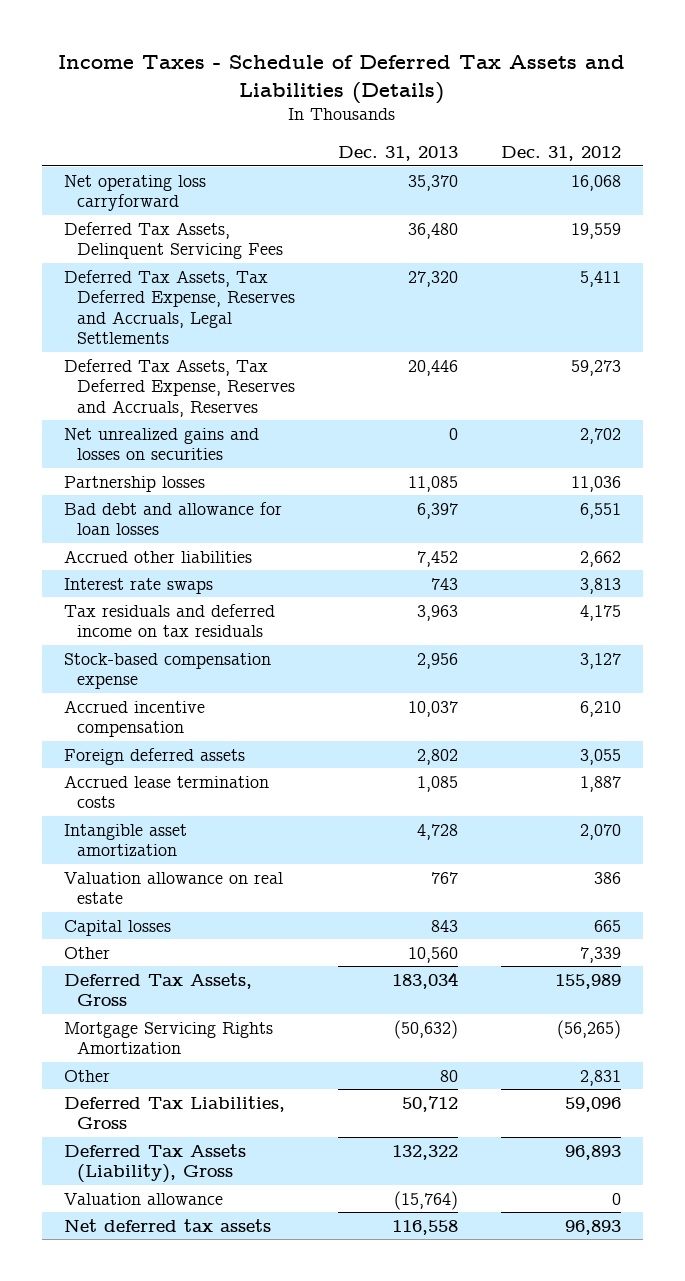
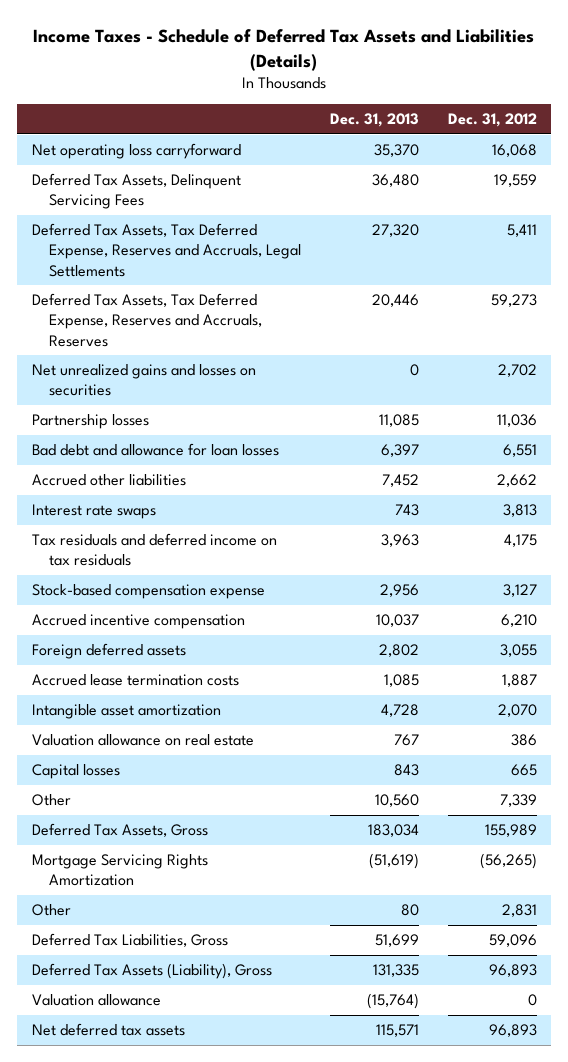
- Mortgage Servicing Rights Amortization | (50,632) | (56,265)
+ Mortgage Servicing Rights Amortization | (51,619) | (56,265)
- Deferred Tax Liabilities, Gross | 50,712 | 59,096
- Deferred Tax Assets (Liability), Gross | 132,322 | 96,893
+ Deferred Tax Liabilities, Gross | 51,699 | 59,096
+ Deferred Tax Assets (Liability), Gross | 131,335 | 96,893
- Net deferred tax assets | 116,558 | 96,893
+ Net deferred tax assets | 115,571 | 96,893

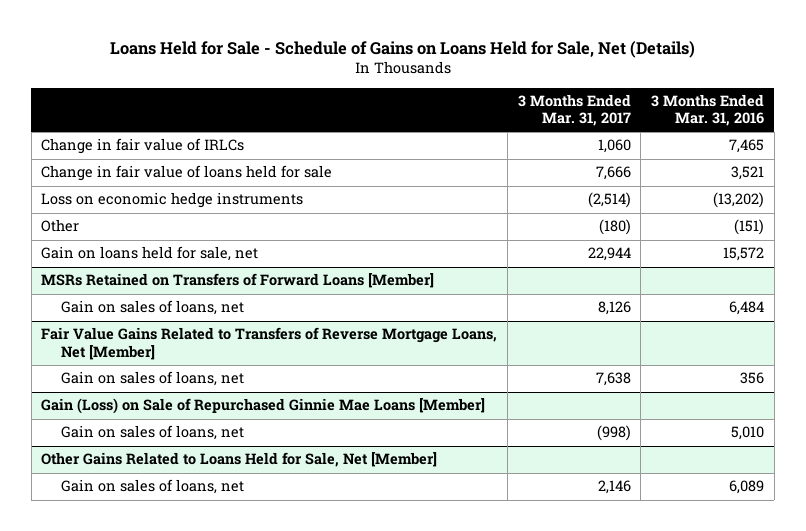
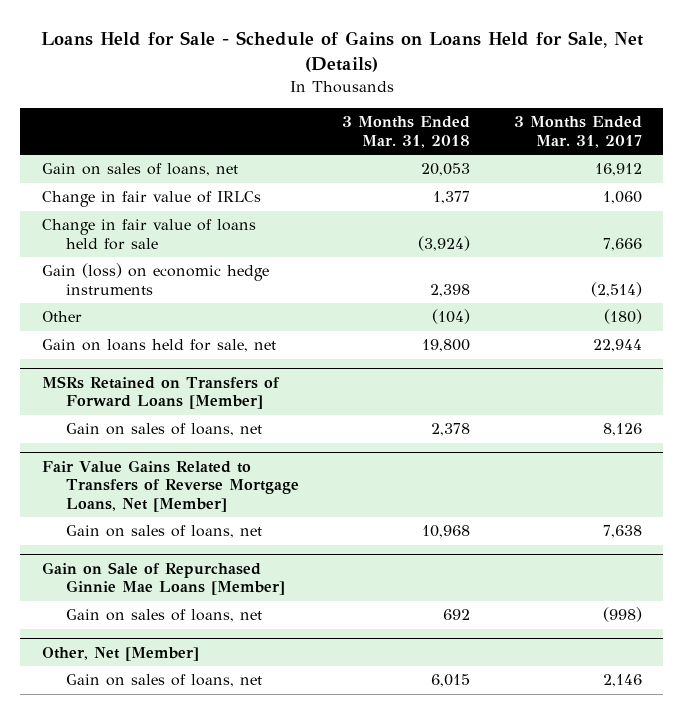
- | 3 Months Ended Mar. 31, 2017 | 3 Months Ended Mar. 31, 2016
+ | 3 Months Ended Mar. 31, 2018 | 3 Months Ended Mar. 31, 2017
+ Gain on sales of loans, net | 20,053 | 16,912
- Loss on economic hedge instruments | (2,514) | (13,202)
+ Gain (loss) on economic hedge instruments | 2,398 | (2,514)
- Gain (Loss) on Sale of Repurchased Ginnie Mae Loans [Member]
+ Gain on Sale of Repurchased Ginnie Mae Loans [Member]
- Other Gains Related to Loans Held for Sale, Net [Member]
+ Other, Net [Member]

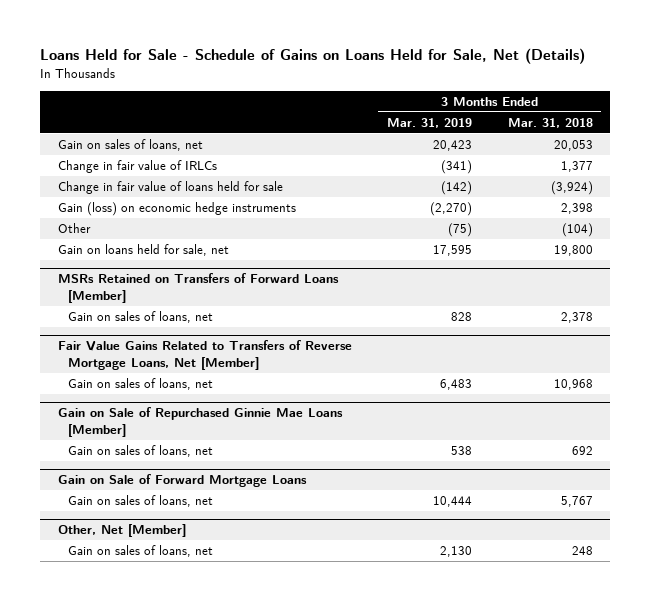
- | 3 Months Ended Mar. 31, 2018 | 3 Months Ended Mar. 31, 2017
+ | 3 Months Ended Mar. 31, 2019 | 3 Months Ended Mar. 31, 2018
+ Gain on Sale of Forward Mortgage Loans
+ Gain on sales of loans, net | 10,444 | 5,767
@ Other, Net [Member]
- Gain on sales of loans, net | 6,015 | 2,146
+ Gain on sales of loans, net | 2,130 | 248

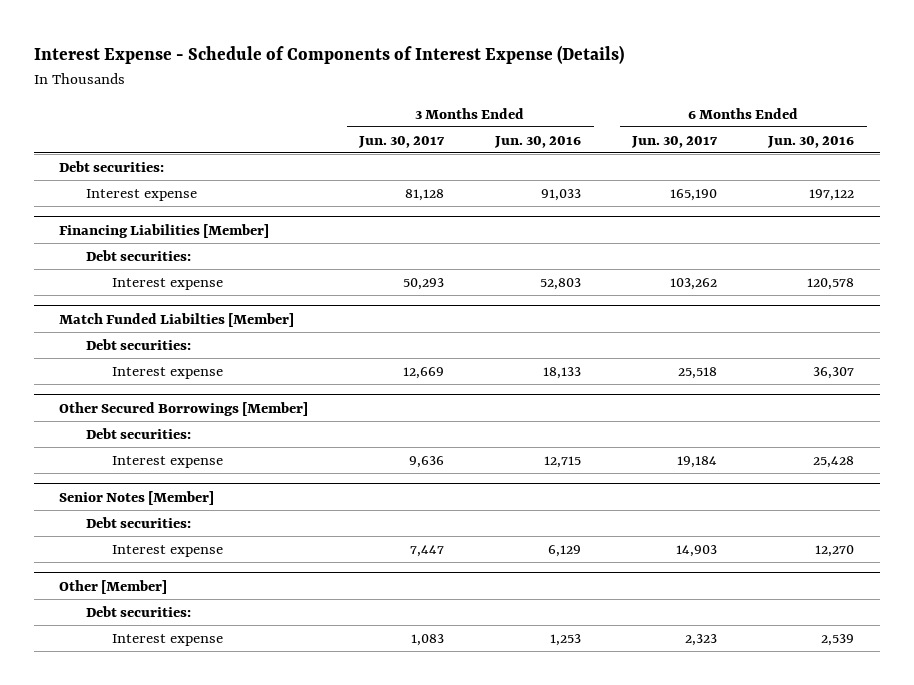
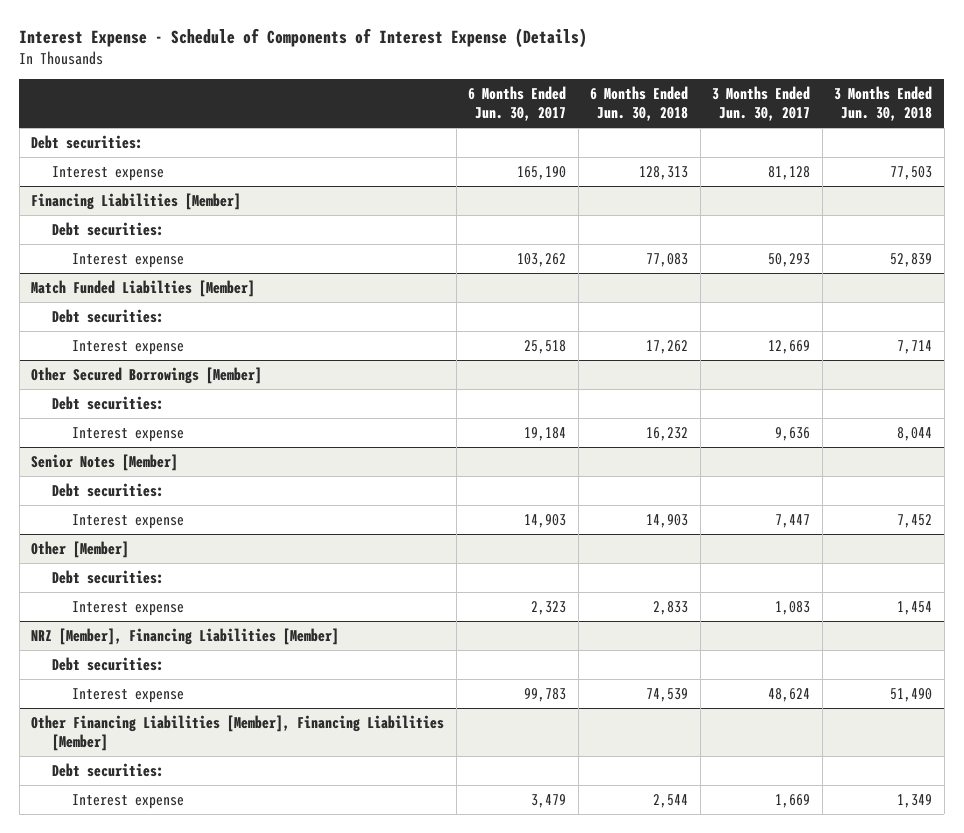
- | 3 Months Ended Jun. 30, 2017 | 3 Months Ended Jun. 30, 2016 | 6 Months Ended Jun. 30, 2017 | 6 Months Ended Jun. 30, 2016
+ | 6 Months Ended Jun. 30, 2017 | 6 Months Ended Jun. 30, 2018 | 3 Months Ended Jun. 30, 2017 | 3 Months Ended Jun. 30, 2018
+ NRZ [Member], Financing Liabilities [Member]
+ Debt securities:
+ Interest expense | 99,783 | 74,539 | 48,624 | 51,490
+ Other Financing Liabilities [Member], Financing Liabilities [Member]
+ Debt securities:
+ Interest expense | 3,479 | 2,544 | 1,669 | 1,349

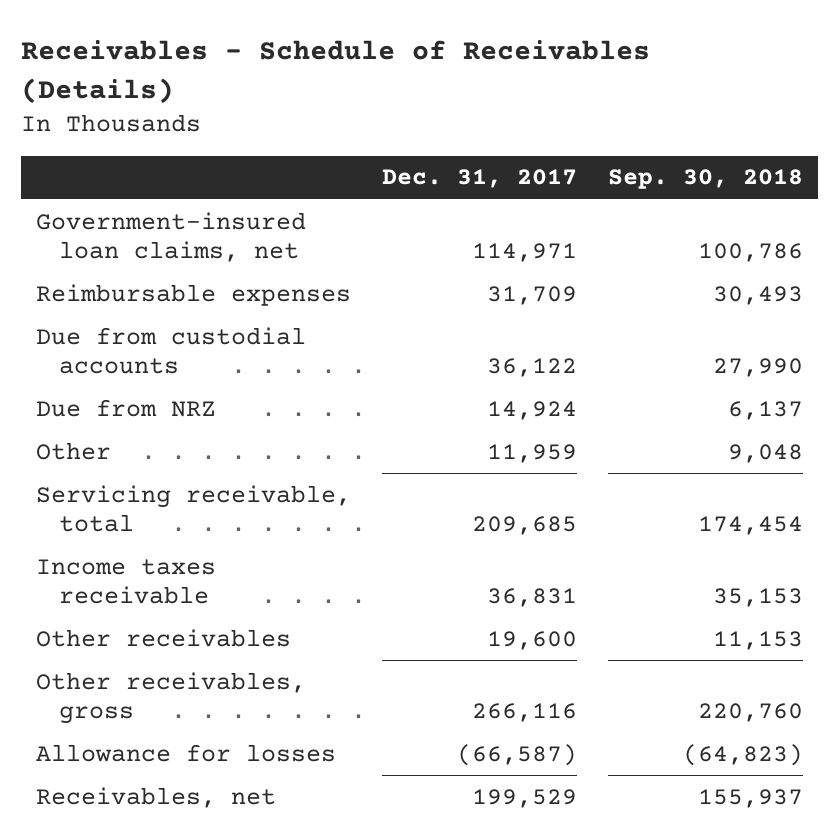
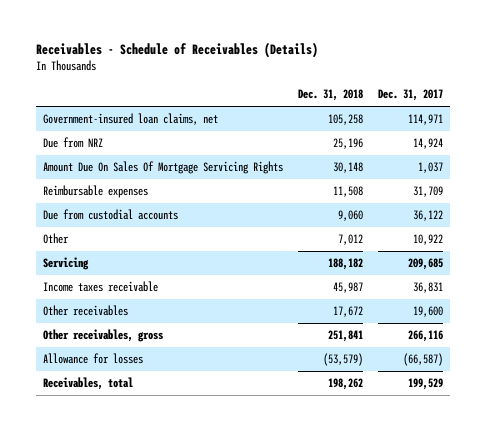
- | Dec. 31, 2017 | Sep. 30, 2018
+ | Dec. 31, 2018 | Dec. 31, 2017
moved up: Due from NRZ | 25,196 | 14,924
+ Amount Due On Sales Of Mortgage Servicing Rights | 30,148 | 1,037
- Other | 11,959 | 9,048
- Servicing receivable, total | 209,685 | 174,454
+ Other | 7,012 | 10,922
+ Servicing | 188,182 | 209,685
- Receivables, net | 199,529 | 155,937
+ Receivables, total | 198,262 | 199,529

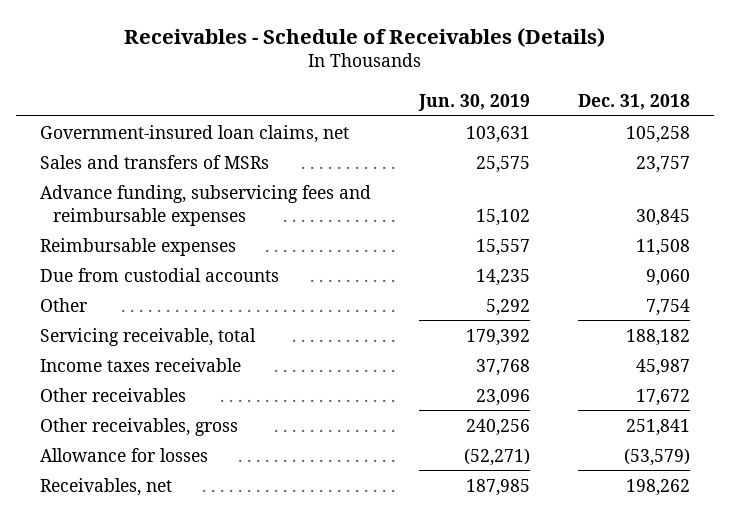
- | Dec. 31, 2018 | Dec. 31, 2017
+ | Jun. 30, 2019 | Dec. 31, 2018
- Due from NRZ | 25,196 | 14,924
- Amount Due On Sales Of Mortgage Servicing Rights | 30,148 | 1,037
+ Sales and transfers of MSRs | 25,575 | 23,757
+ Advance funding, subservicing fees and reimbursable expenses | 15,102 | 30,845
- Other | 7,012 | 10,922
- Servicing | 188,182 | 209,685
+ Other | 5,292 | 7,754
+ Servicing receivable, total | 179,392 | 188,182
- Receivables, total | 198,262 | 199,529
+ Receivables, net | 187,985 | 198,262

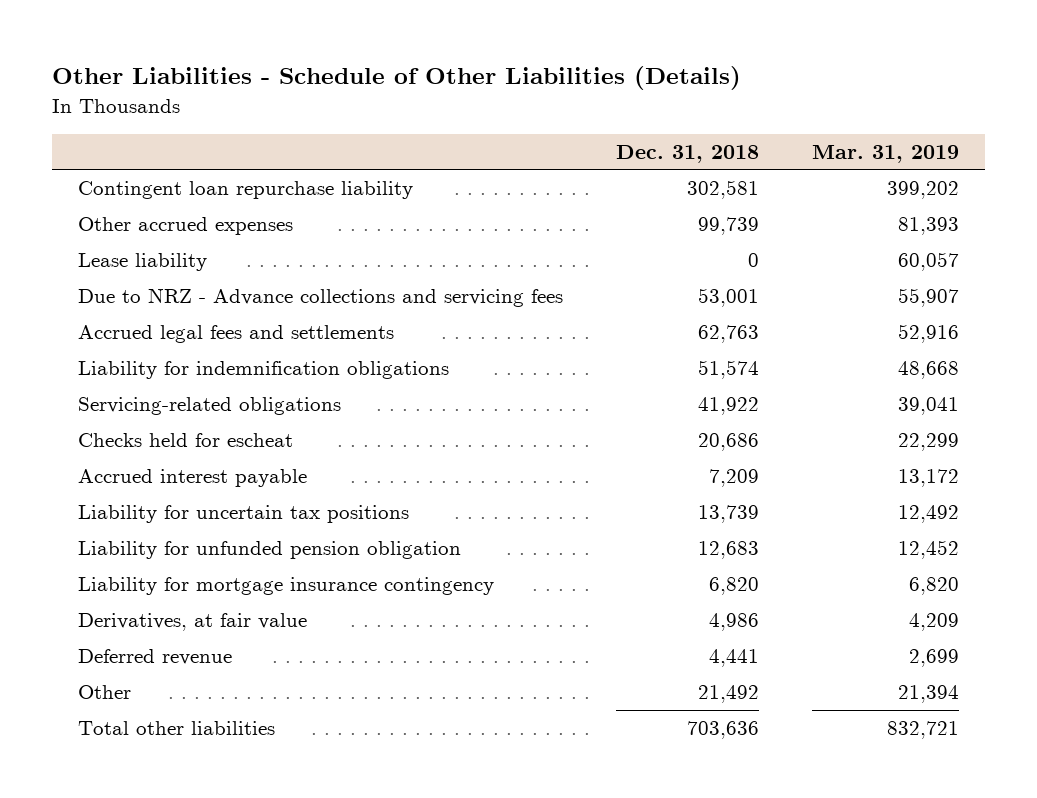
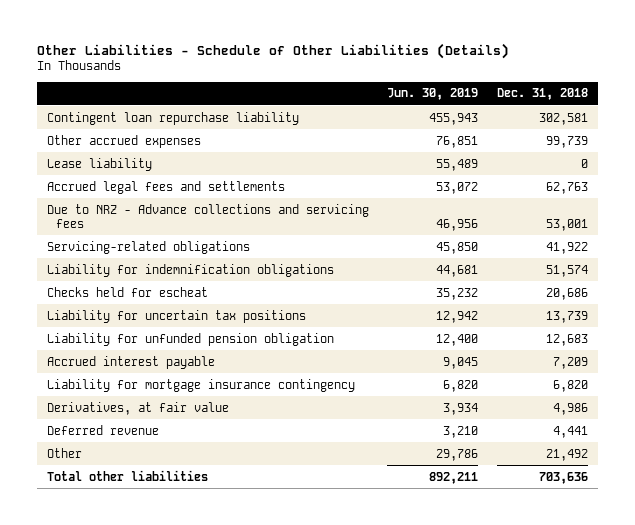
- | Dec. 31, 2018 | Mar. 31, 2019
+ | Jun. 30, 2019 | Dec. 31, 2018
moved down: Due to NRZ - Advance collections and servicing fees | 46,956 | 53,001
moved down: Liability for indemnification obligations | 44,681 | 51,574
moved down: Accrued interest payable | 9,045 | 7,209

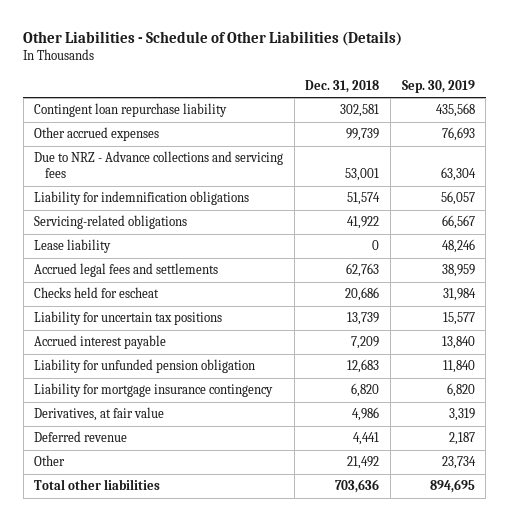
- | Jun. 30, 2019 | Dec. 31, 2018
+ | Dec. 31, 2018 | Sep. 30, 2019
moved down: Servicing-related obligations | 41,922 | 66,567
moved down: Lease liability | 0 | 48,246
moved down: Accrued legal fees and settlements | 62,763 | 38,959
moved down: Liability for unfunded pension obligation | 12,683 | 11,840

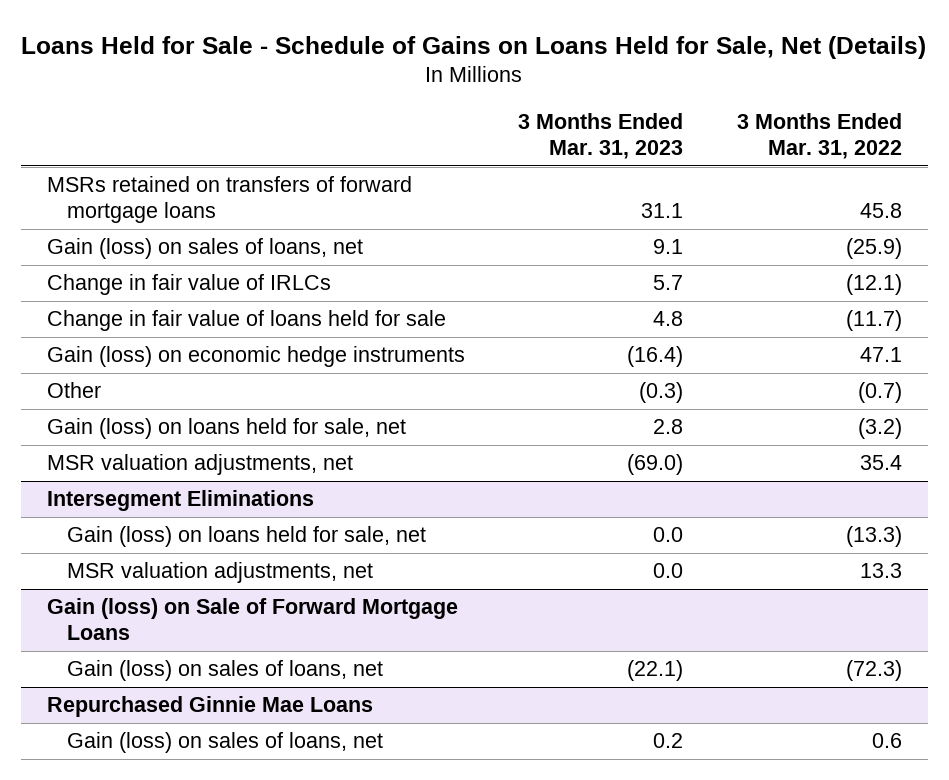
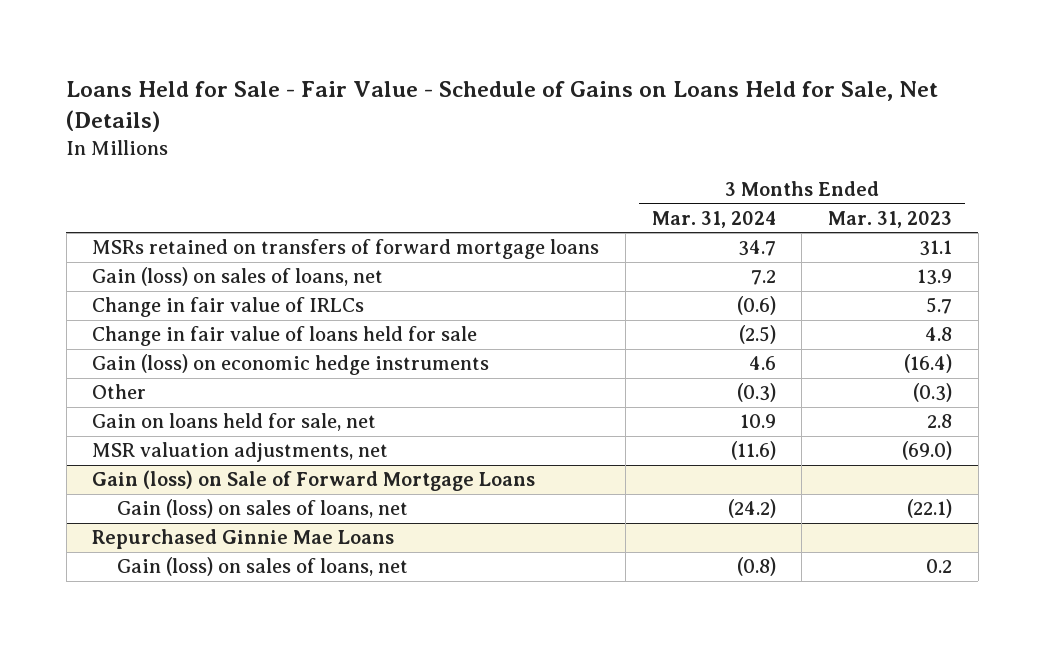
- Loans Held for Sale - Schedule of Gains on Loans Held for Sale, Net (Details)
+ Loans Held for Sale - Fair Value - Schedule of Gains on Loans Held for Sale, Net (Details)
- | 3 Months Ended Mar. 31, 2023 | 3 Months Ended Mar. 31, 2022
+ | 3 Months Ended Mar. 31, 2024 | 3 Months Ended Mar. 31, 2023
- Gain (loss) on sales of loans, net | 9.1 | (25.9)
+ Gain (loss) on sales of loans, net | 7.2 | 13.9
- Gain (loss) on loans held for sale, net | 2.8 | (3.2)
+ Gain on loans held for sale, net | 10.9 | 2.8
- Intersegment Eliminations
- Gain (loss) on loans held for sale, net | 0.0 | (13.3)
- MSR valuation adjustments, net | 0.0 | 13.3

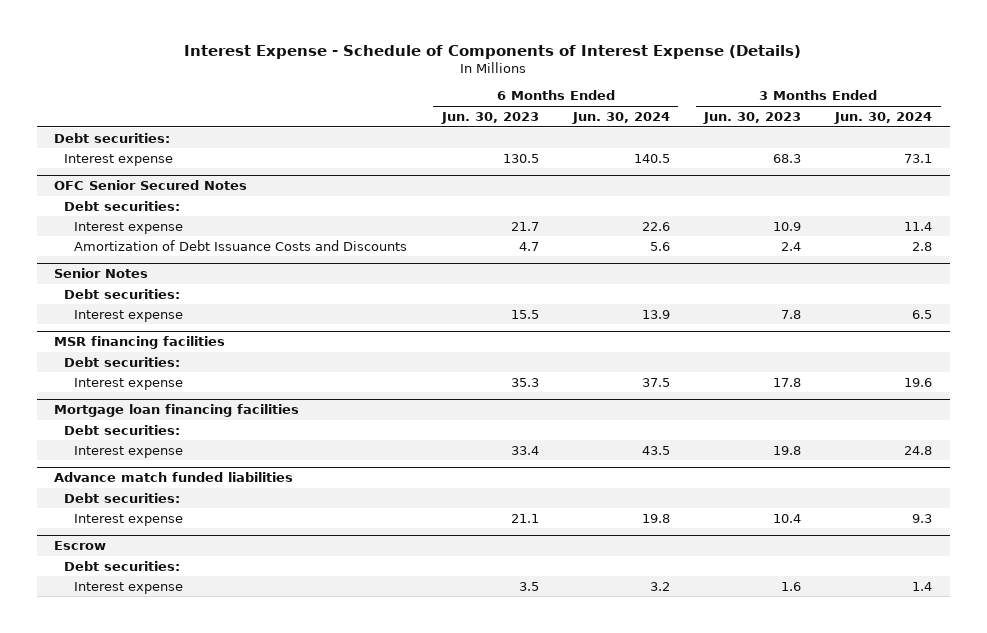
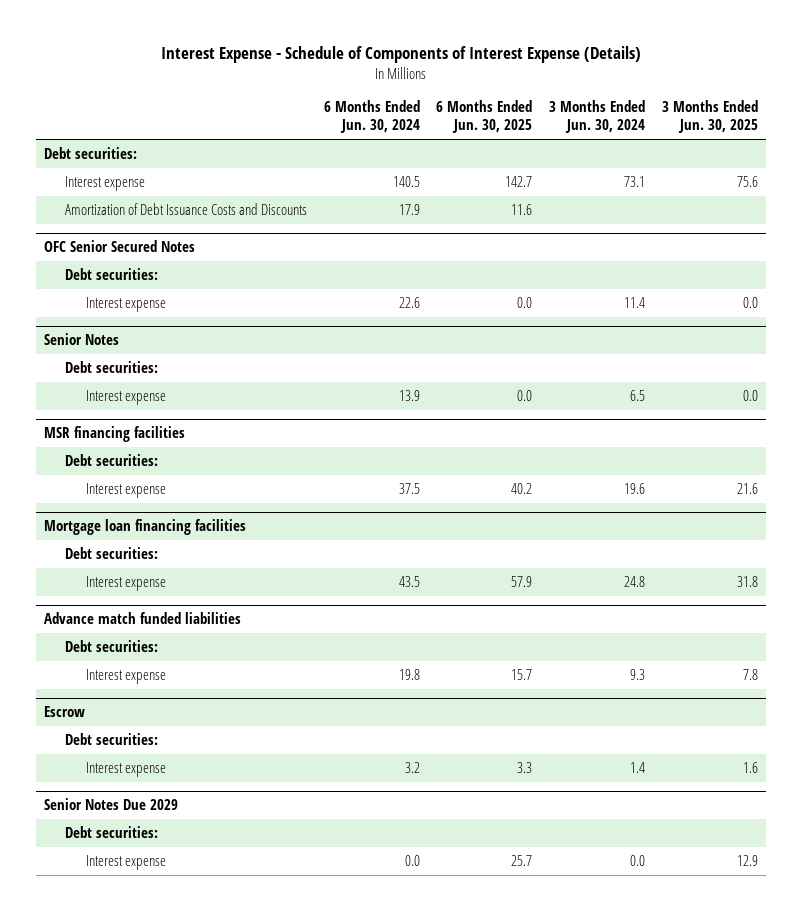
- | 6 Months Ended Jun. 30, 2023 | 6 Months Ended Jun. 30, 2024 | 3 Months Ended Jun. 30, 2023 | 3 Months Ended Jun. 30, 2024
+ | 6 Months Ended Jun. 30, 2024 | 6 Months Ended Jun. 30, 2025 | 3 Months Ended Jun. 30, 2024 | 3 Months Ended Jun. 30, 2025
+ Amortization of Debt Issuance Costs and Discounts | 17.9 | 11.6 | |
@ OFC Senior Secured Notes
- Amortization of Debt Issuance Costs and Discounts | 4.7 | 5.6 | 2.4 | 2.8
+ Senior Notes Due 2029
+ Debt securities:
+ Interest expense | 0.0 | 25.7 | 0.0 | 12.9

